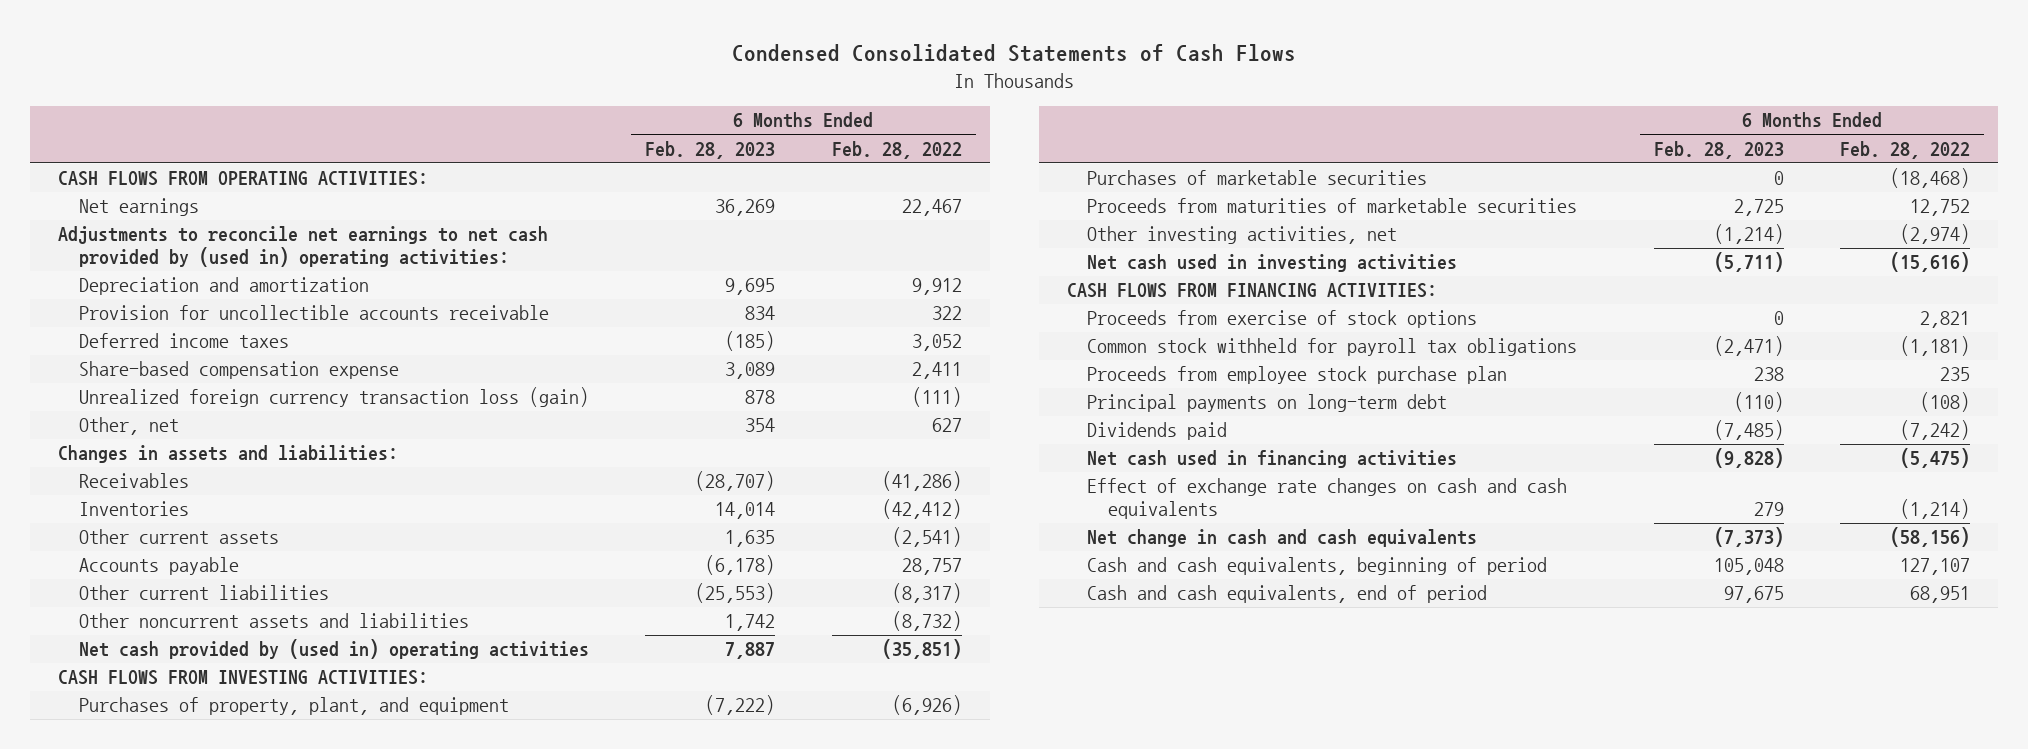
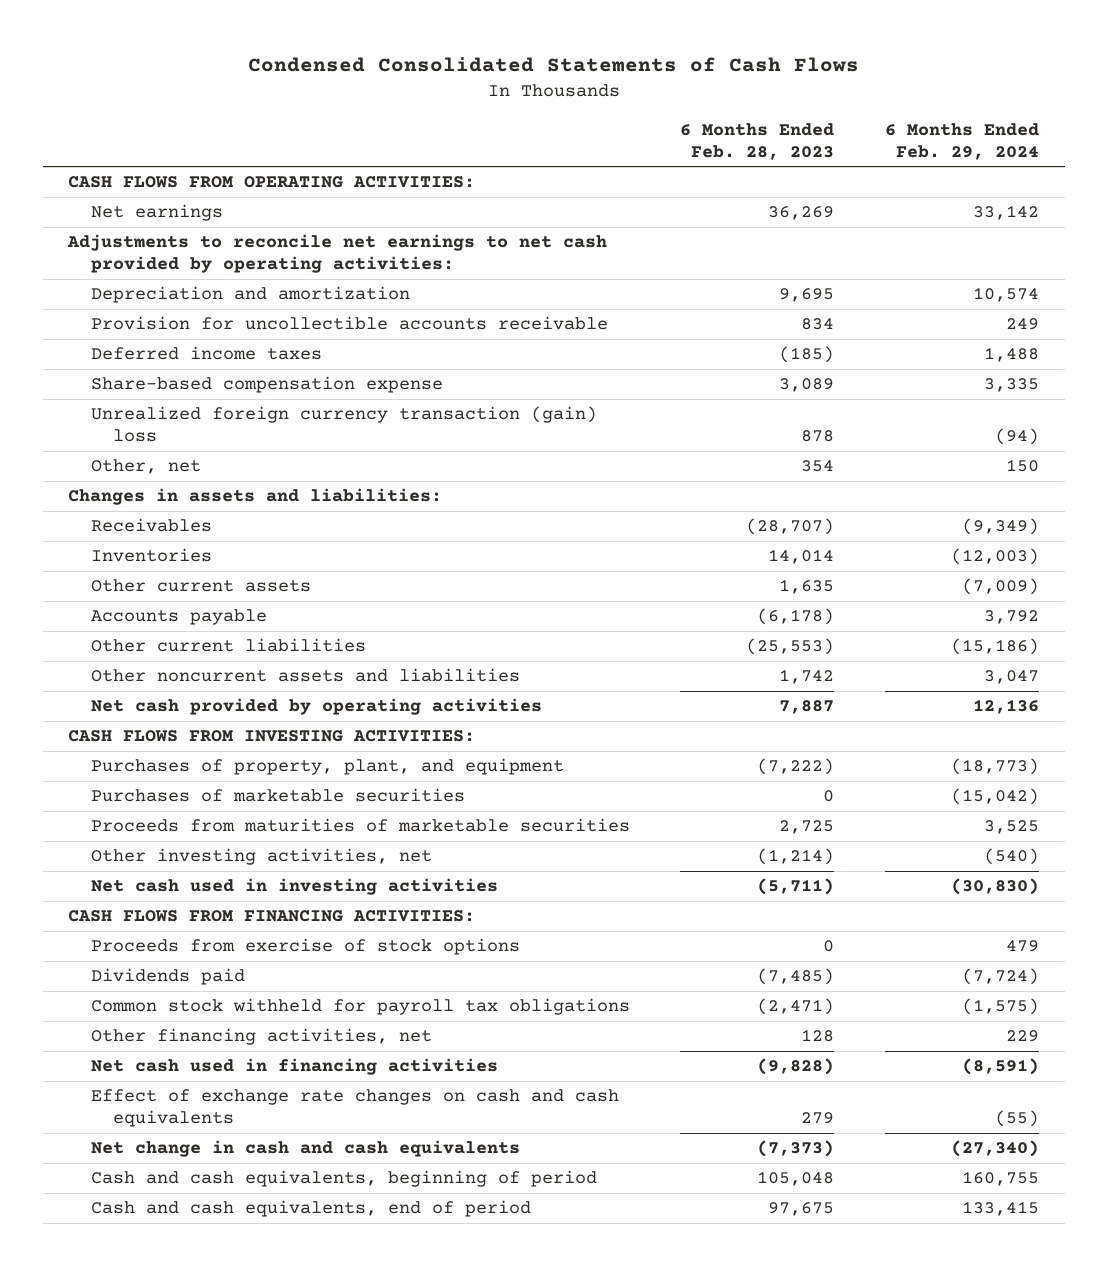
- | 6 Months Ended Feb. 28, 2023 | 6 Months Ended Feb. 28, 2022
+ | 6 Months Ended Feb. 28, 2023 | 6 Months Ended Feb. 29, 2024
- Adjustments to reconcile net earnings to net cash provided by (used in) operating activities:
+ Adjustments to reconcile net earnings to net cash provided by operating activities:
- Unrealized foreign currency transaction loss (gain) | 878 | (111)
+ Unrealized foreign currency transaction (gain) loss | 878 | (94)
- Net cash provided by (used in) operating activities | 7,887 | (35,851)
+ Net cash provided by operating activities | 7,887 | 12,136
- Proceeds from employee stock purchase plan | 238 | 235
- Principal payments on long-term debt | (110) | (108)
moved down: Common stock withheld for payroll tax obligations | (2,471) | (1,575)
+ Other financing activities, net | 128 | 229

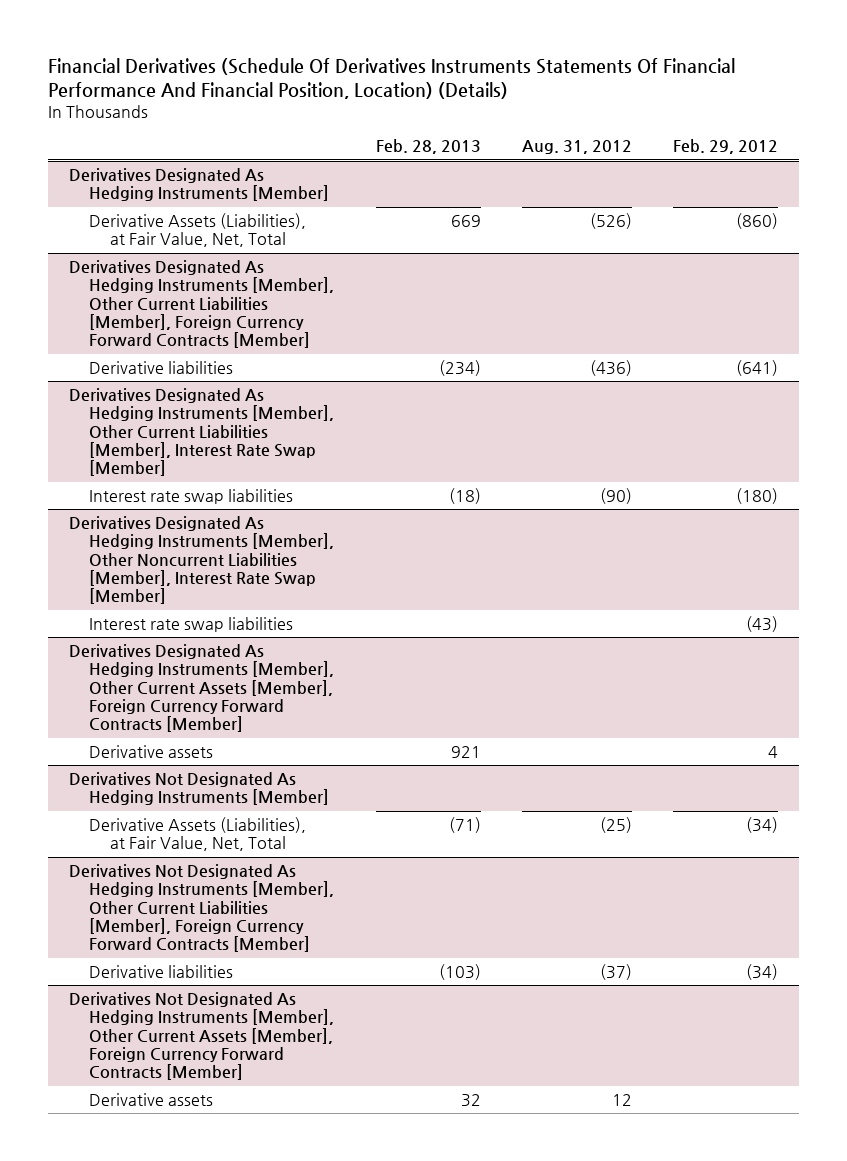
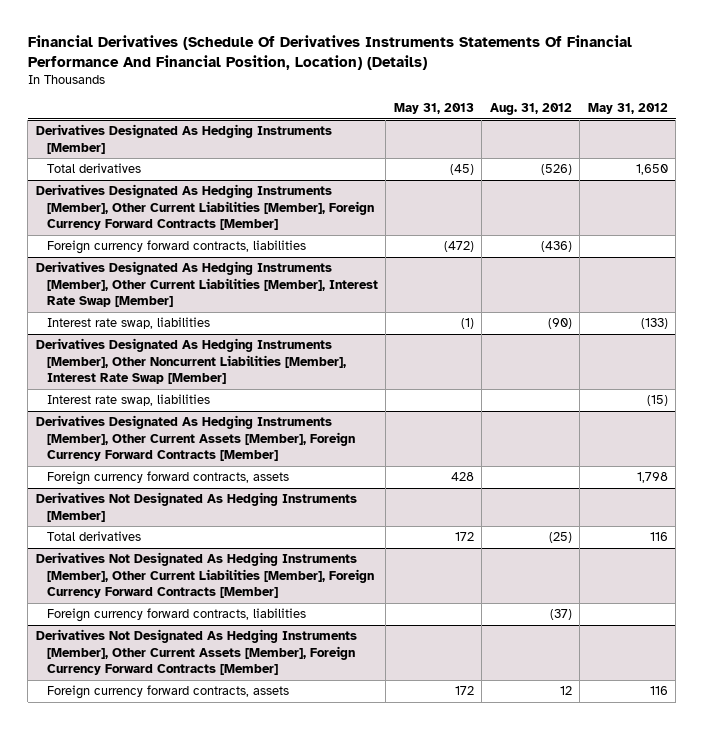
- | Feb. 28, 2013 | Aug. 31, 2012 | Feb. 29, 2012
+ | May 31, 2013 | Aug. 31, 2012 | May 31, 2012
@ Derivatives Designated As Hedging Instruments [Member]
- Derivative Assets (Liabilities), at Fair Value, Net, Total | 669 | (526) | (860)
+ Total derivatives | (45) | (526) | 1,650
@ Derivatives Designated As Hedging Instruments [Member], Other Current Liabilities [Member], Foreign Currency Forward Contracts [Member]
- Derivative liabilities | (234) | (436) | (641)
+ Foreign currency forward contracts, liabilities | (472) | (436) |
@ Derivatives Designated As Hedging Instruments [Member], Other Current Liabilities [Member], Interest Rate Swap [Member]
- Interest rate swap liabilities | (18) | (90) | (180)
+ Interest rate swap, liabilities | (1) | (90) | (133)
@ Derivatives Designated As Hedging Instruments [Member], Other Noncurrent Liabilities [Member], Interest Rate Swap [Member]
- Interest rate swap liabilities | | | (43)
+ Interest rate swap, liabilities | | | (15)
@ Derivatives Designated As Hedging Instruments [Member], Other Current Assets [Member], Foreign Currency Forward Contracts [Member]
- Derivative assets | 921 | | 4
+ Foreign currency forward contracts, assets | 428 | | 1,798
@ Derivatives Not Designated As Hedging Instruments [Member]
- Derivative Assets (Liabilities), at Fair Value, Net, Total | (71) | (25) | (34)
+ Total derivatives | 172 | (25) | 116
@ Derivatives Not Designated As Hedging Instruments [Member], Other Current Liabilities [Member], Foreign Currency Forward Contracts [Member]
- Derivative liabilities | (103) | (37) | (34)
+ Foreign currency forward contracts, liabilities | | (37) |
@ Derivatives Not Designated As Hedging Instruments [Member], Other Current Assets [Member], Foreign Currency Forward Contracts [Member]
- Derivative assets | 32 | 12 |
+ Foreign currency forward contracts, assets | 172 | 12 | 116

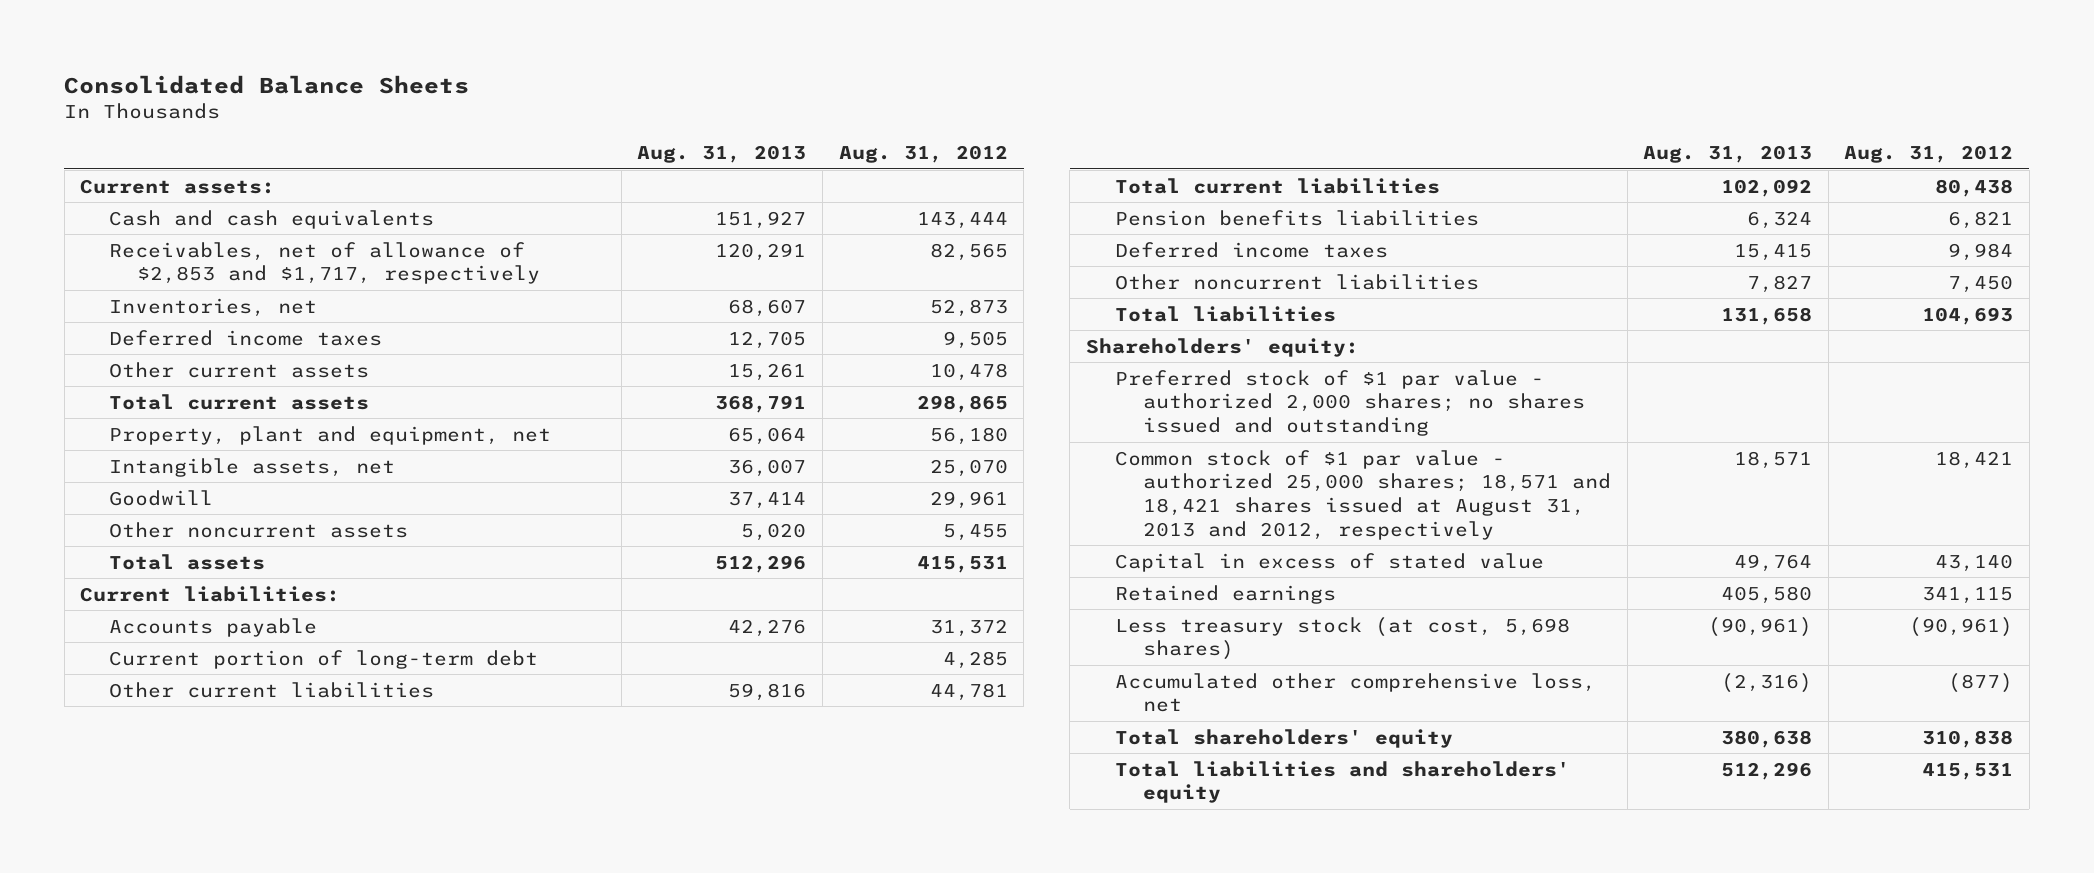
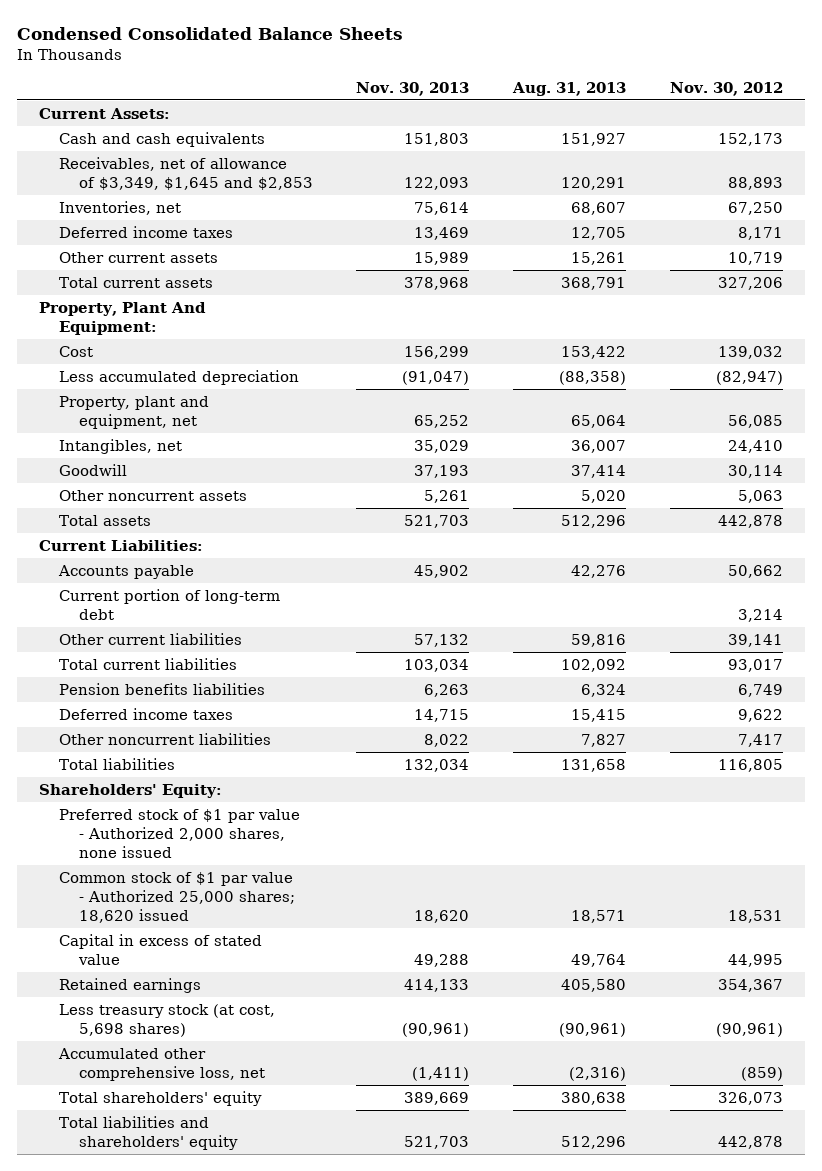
- Consolidated Balance Sheets
+ Condensed Consolidated Balance Sheets
- | Aug. 31, 2013 | Aug. 31, 2012
+ | Nov. 30, 2013 | Aug. 31, 2013 | Nov. 30, 2012
- Current assets:
+ Current Assets:
- Receivables, net of allowance of $2,853 and $1,717, respectively | 120,291 | 82,565
+ Receivables, net of allowance of $3,349, $1,645 and $2,853 | 122,093 | 120,291 | 88,893
+ Property, Plant And Equipment:
+ Cost | 156,299 | 153,422 | 139,032
+ Less accumulated depreciation | (91,047) | (88,358) | (82,947)
- Intangible assets, net | 36,007 | 25,070
+ Intangibles, net | 35,029 | 36,007 | 24,410
- Current liabilities:
+ Current Liabilities:
- Shareholders' equity:
- Preferred stock of $1 par value - authorized 2,000 shares; no shares issued and outstanding
- Common stock of $1 par value - authorized 25,000 shares; 18,571 and 18,421 shares issued at August 31, 2013 and 2012, respectively | 18,571 | 18,421
+ Shareholders' Equity:
+ Preferred stock of $1 par value - Authorized 2,000 shares, none issued
+ Common stock of $1 par value - Authorized 25,000 shares; 18,620 issued | 18,620 | 18,571 | 18,531

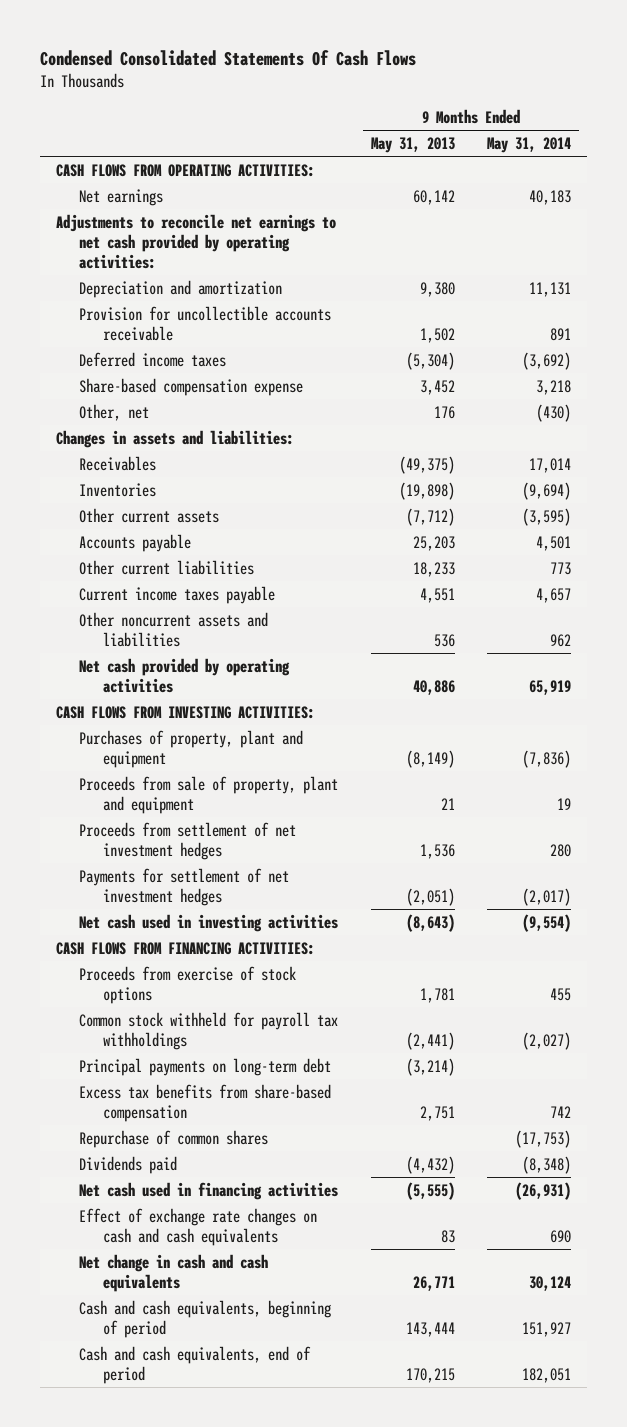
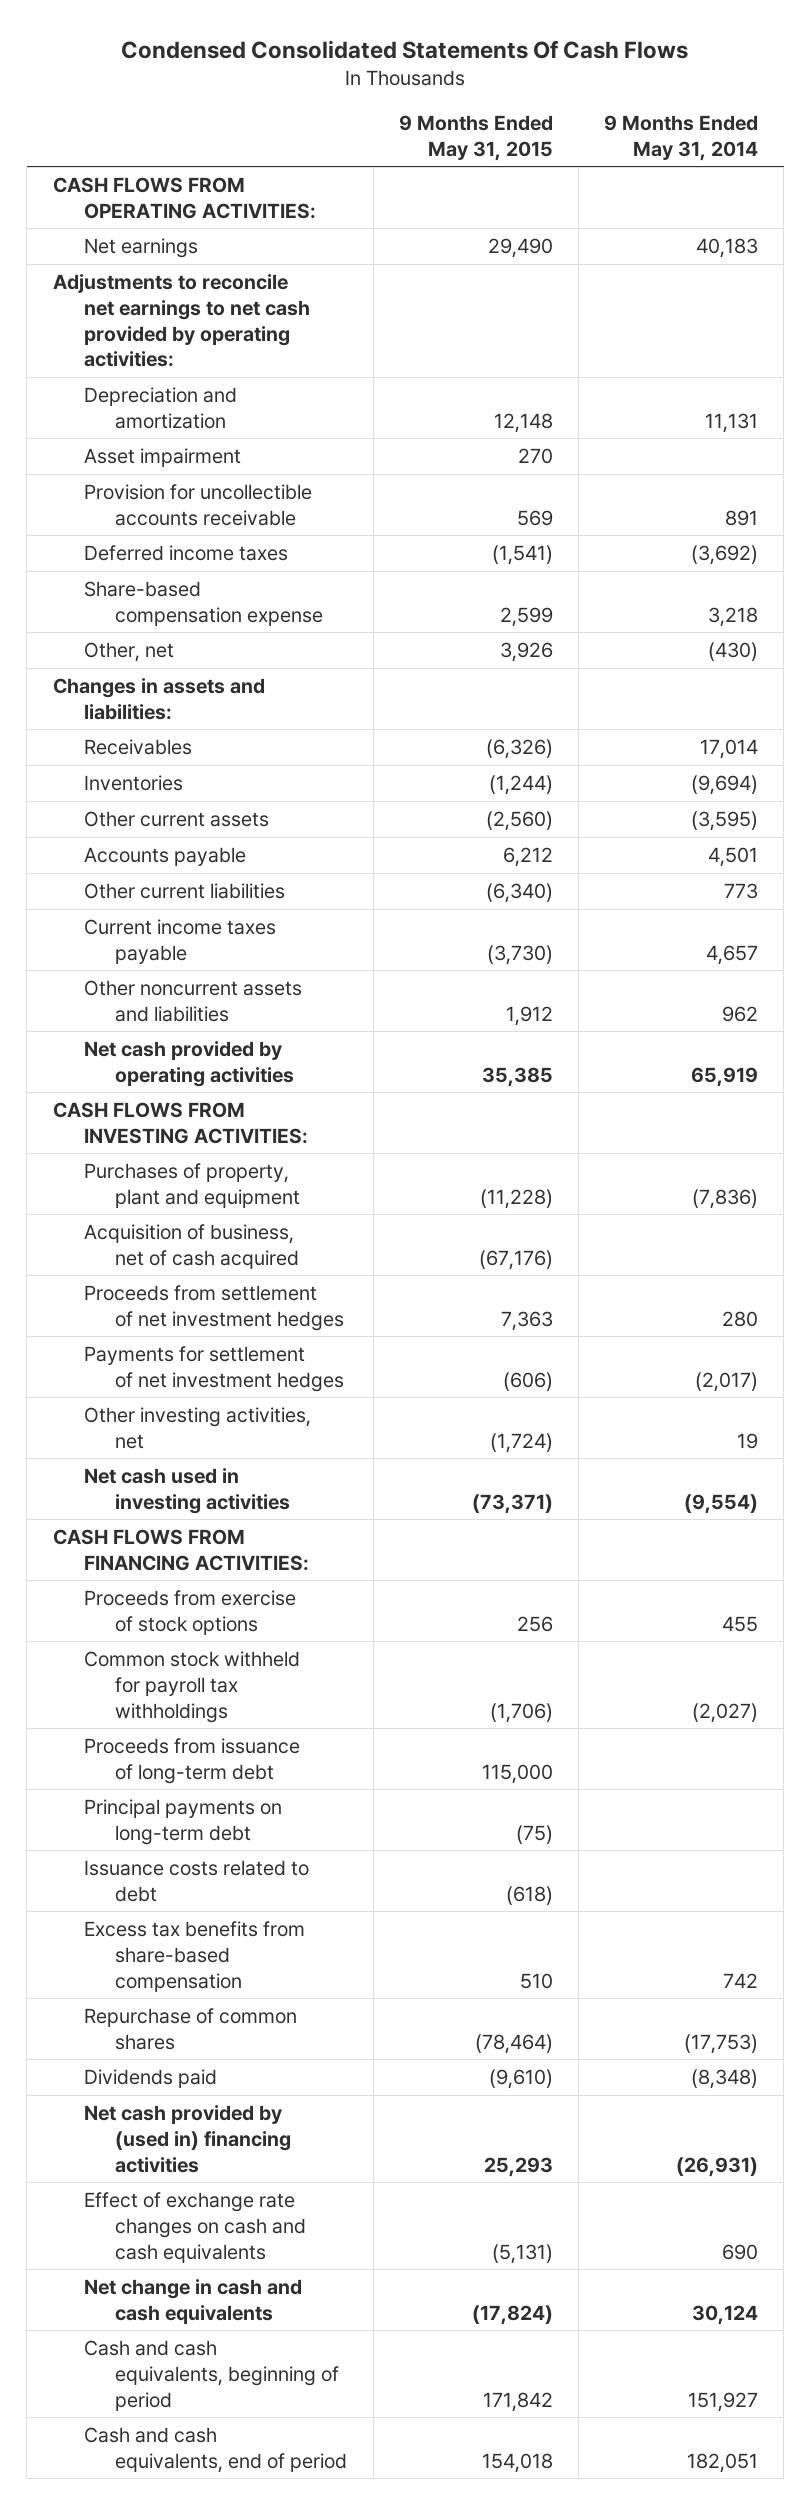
- | 9 Months Ended May 31, 2013 | 9 Months Ended May 31, 2014
+ | 9 Months Ended May 31, 2015 | 9 Months Ended May 31, 2014
+ Asset impairment | 270 |
- Proceeds from sale of property, plant and equipment | 21 | 19
+ Acquisition of business, net of cash acquired | (67,176) |
+ Other investing activities, net | (1,724) | 19
+ Proceeds from issuance of long-term debt | 115,000 |
+ Issuance costs related to debt | (618) |
- Net cash used in financing activities | (5,555) | (26,931)
+ Net cash provided by (used in) financing activities | 25,293 | (26,931)

